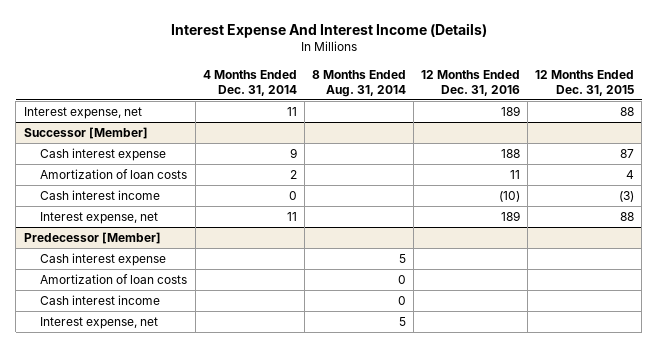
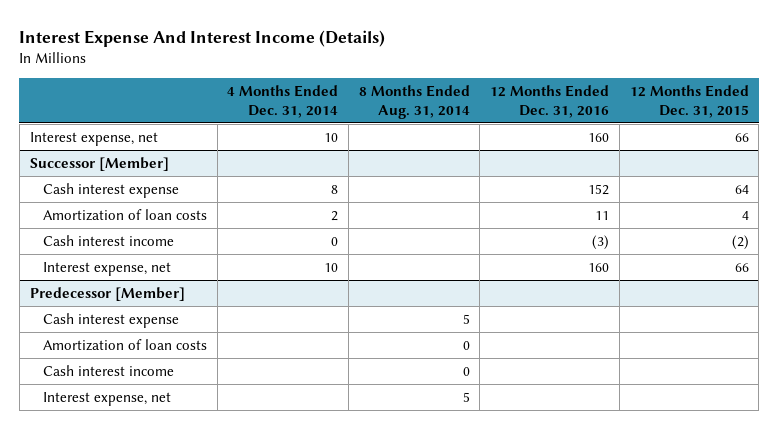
- Interest expense, net | 11 | | 189 | 88
+ Interest expense, net | 10 | | 160 | 66
@ Successor [Member]
- Cash interest expense | 9 | | 188 | 87
+ Cash interest expense | 8 | | 152 | 64
- Cash interest income | 0 | | (10) | (3)
- Interest expense, net | 11 | | 189 | 88
+ Cash interest income | 0 | | (3) | (2)
+ Interest expense, net | 10 | | 160 | 66

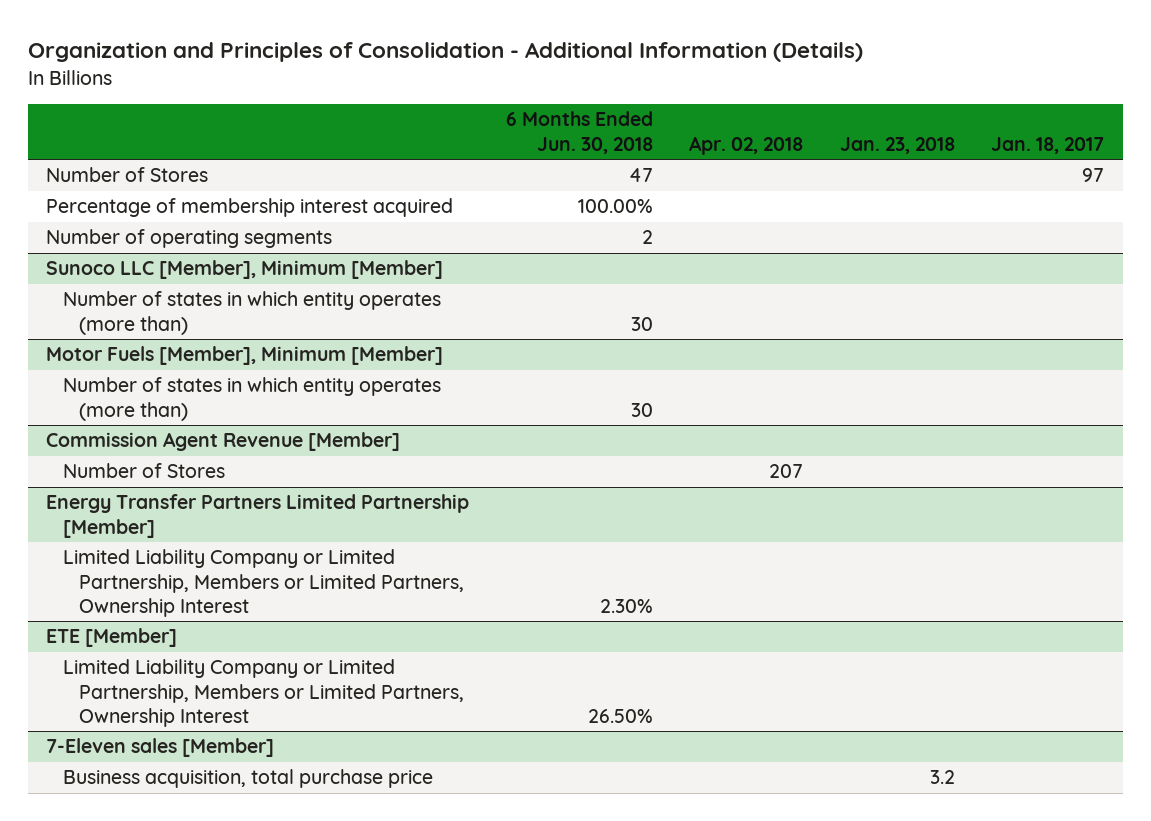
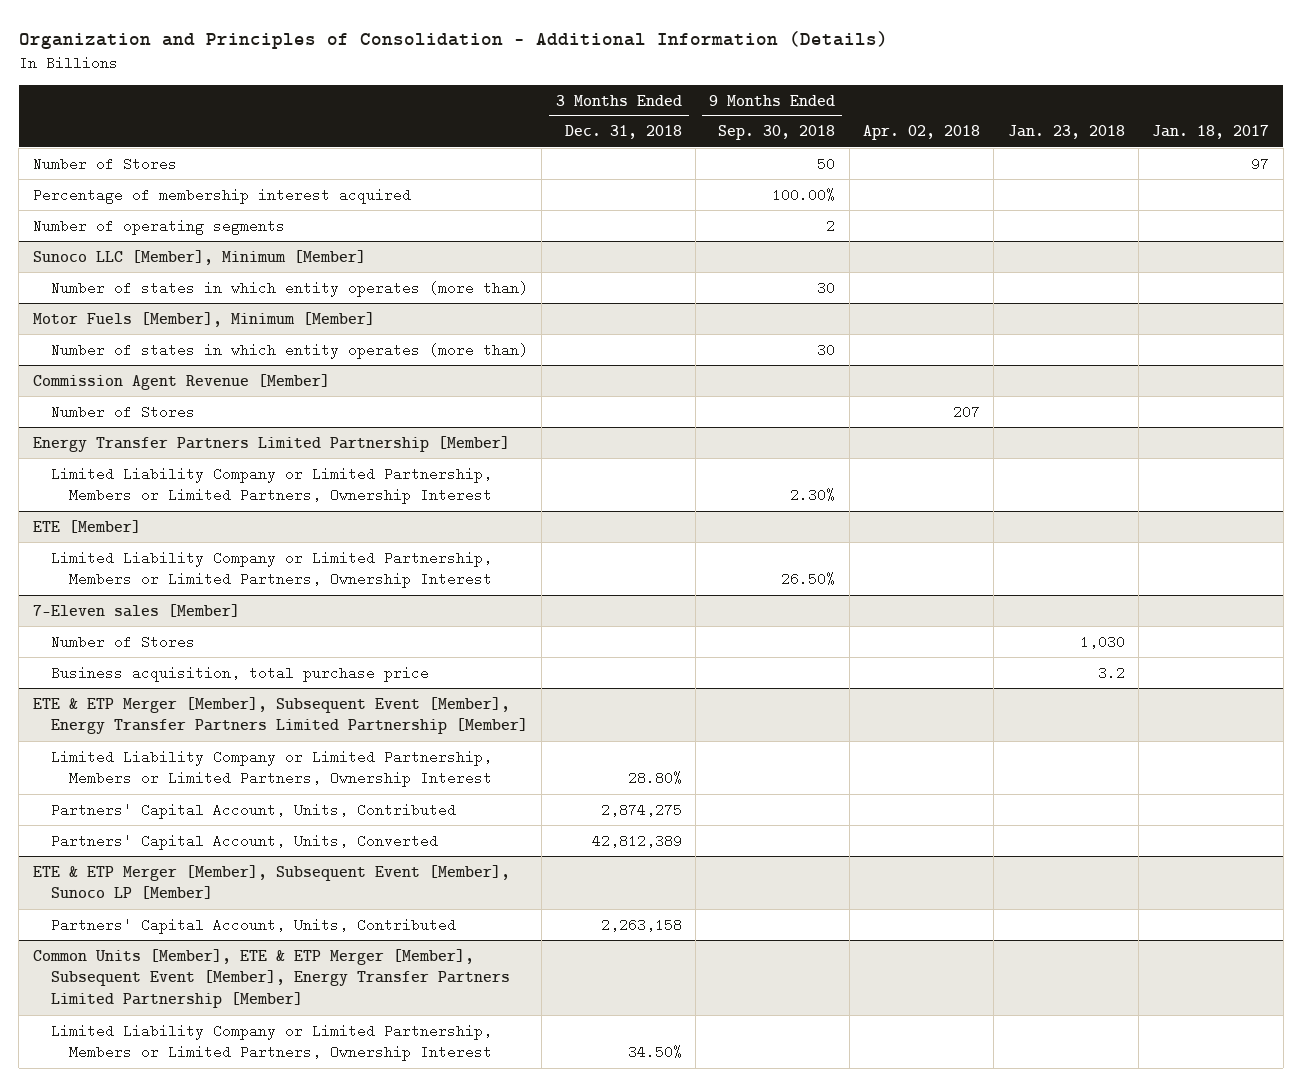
- | 6 Months Ended Jun. 30, 2018 | Apr. 02, 2018 | Jan. 23, 2018 | Jan. 18, 2017
+ | 3 Months Ended Dec. 31, 2018 | 9 Months Ended Sep. 30, 2018 | Apr. 02, 2018 | Jan. 23, 2018 | Jan. 18, 2017
@ 7-Eleven sales [Member]
+ Number of Stores | | | | 1,030 |
+ ETE & ETP Merger [Member], Subsequent Event [Member], Energy Transfer Partners Limited Partnership [Member]
+ Limited Liability Company or Limited Partnership, Members or Limited Partners, Ownership Interest | 28.80% | | | |
+ Partners' Capital Account, Units, Contributed | 2,874,275 | | | |
+ Partners' Capital Account, Units, Converted | 42,812,389 | | | |
+ ETE & ETP Merger [Member], Subsequent Event [Member], Sunoco LP [Member]
+ Partners' Capital Account, Units, Contributed | 2,263,158 | | | |
+ Common Units [Member], ETE & ETP Merger [Member], Subsequent Event [Member], Energy Transfer Partners Limited Partnership [Member]
+ Limited Liability Company or Limited Partnership, Members or Limited Partners, Ownership Interest | 34.50% | | | |

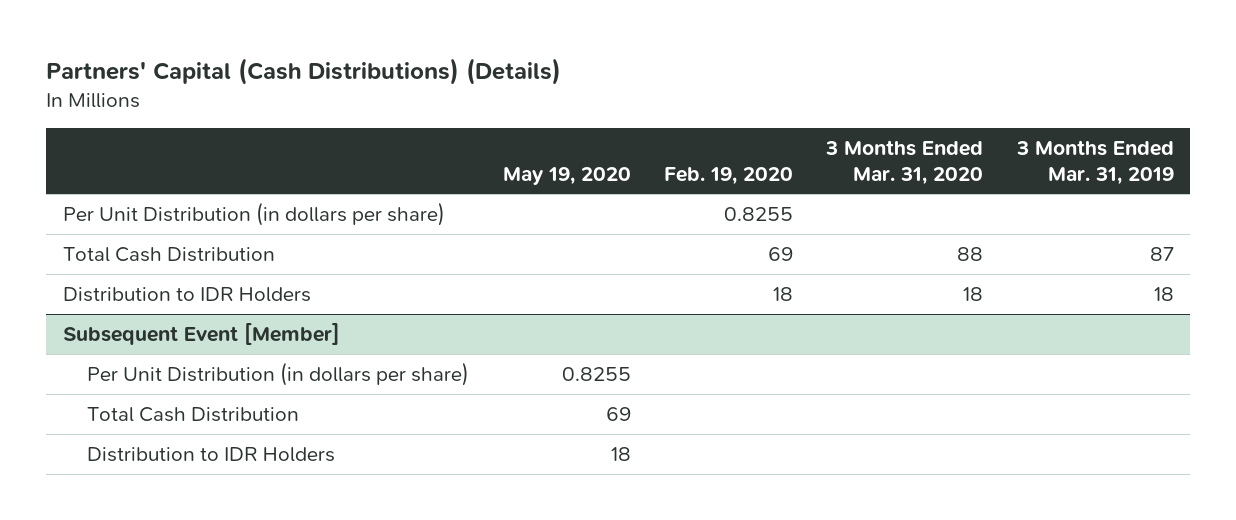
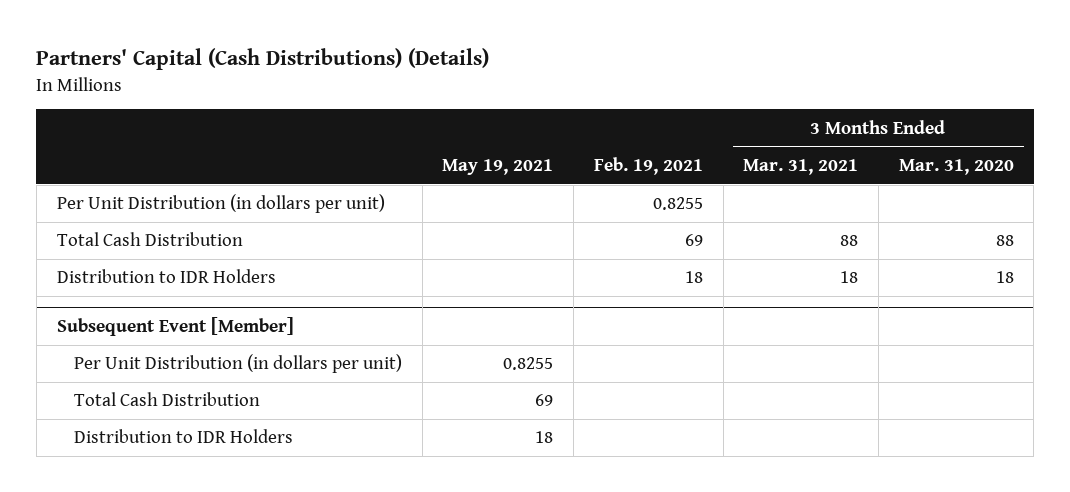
- | May 19, 2020 | Feb. 19, 2020 | 3 Months Ended Mar. 31, 2020 | 3 Months Ended Mar. 31, 2019
+ | May 19, 2021 | Feb. 19, 2021 | 3 Months Ended Mar. 31, 2021 | 3 Months Ended Mar. 31, 2020
- Per Unit Distribution (in dollars per share) | | 0.8255 | |
+ Per Unit Distribution (in dollars per unit) | | 0.8255 | |
@ Subsequent Event [Member]
- Per Unit Distribution (in dollars per share) | 0.8255 | | |
+ Per Unit Distribution (in dollars per unit) | 0.8255 | | |

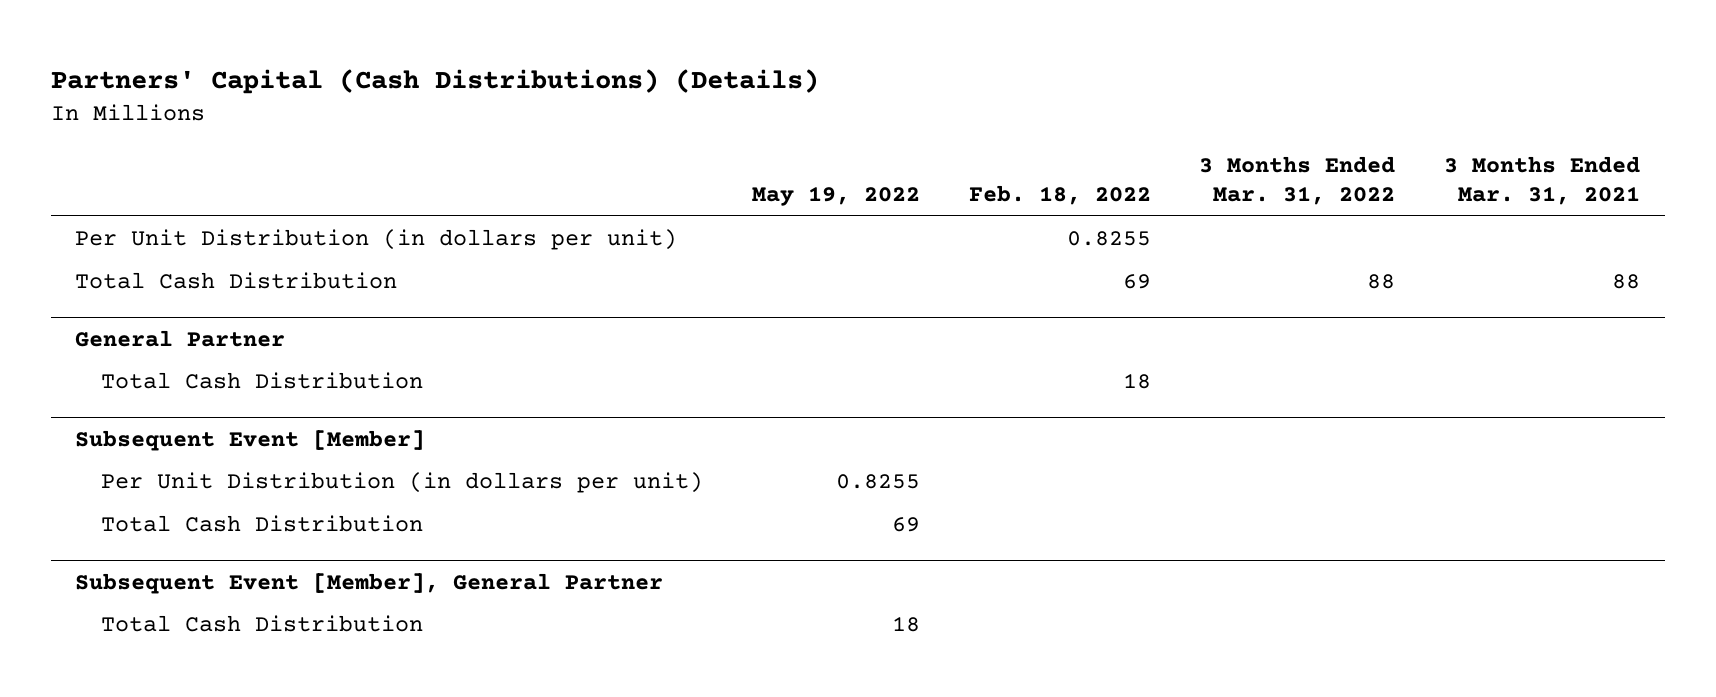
- | May 19, 2021 | Feb. 19, 2021 | 3 Months Ended Mar. 31, 2021 | 3 Months Ended Mar. 31, 2020
+ | May 19, 2022 | Feb. 18, 2022 | 3 Months Ended Mar. 31, 2022 | 3 Months Ended Mar. 31, 2021
- Distribution to IDR Holders | | 18 | 18 | 18
+ General Partner
+ Total Cash Distribution | | 18 | |
@ Subsequent Event [Member]
- Distribution to IDR Holders | 18 | | |
+ Subsequent Event [Member], General Partner
+ Total Cash Distribution | 18 | | |

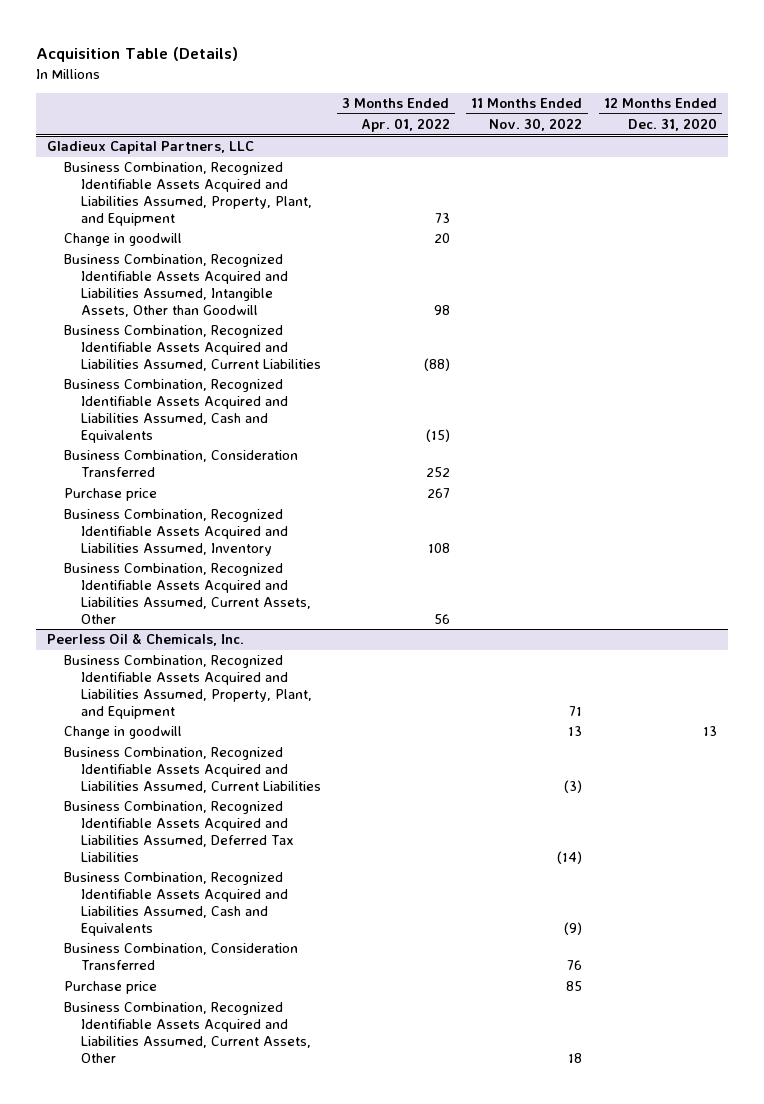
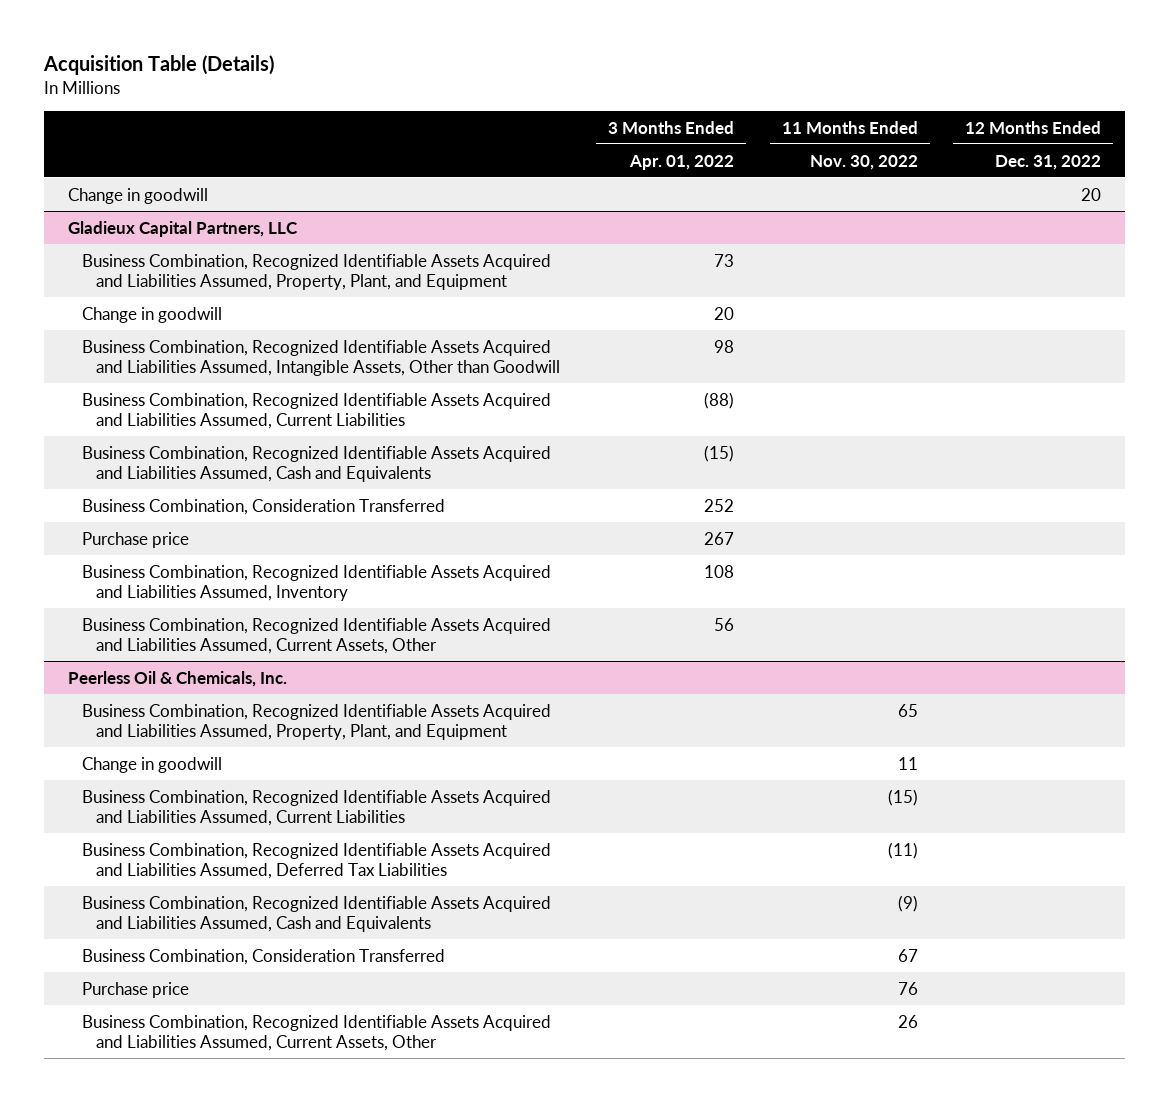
- | 3 Months Ended Apr. 01, 2022 | 11 Months Ended Nov. 30, 2022 | 12 Months Ended Dec. 31, 2020
+ | 3 Months Ended Apr. 01, 2022 | 11 Months Ended Nov. 30, 2022 | 12 Months Ended Dec. 31, 2022
+ Change in goodwill | | | 20
@ Peerless Oil & Chemicals, Inc.
- Business Combination, Recognized Identifiable Assets Acquired and Liabilities Assumed, Property, Plant, and Equipment | | 71 |
- Change in goodwill | | 13 | 13
- Business Combination, Recognized Identifiable Assets Acquired and Liabilities Assumed, Current Liabilities | | (3) |
- Business Combination, Recognized Identifiable Assets Acquired and Liabilities Assumed, Deferred Tax Liabilities | | (14) |
+ Business Combination, Recognized Identifiable Assets Acquired and Liabilities Assumed, Property, Plant, and Equipment | | 65 |
+ Change in goodwill | | 11 |
+ Business Combination, Recognized Identifiable Assets Acquired and Liabilities Assumed, Current Liabilities | | (15) |
+ Business Combination, Recognized Identifiable Assets Acquired and Liabilities Assumed, Deferred Tax Liabilities | | (11) |
- Business Combination, Consideration Transferred | | 76 |
- Purchase price | | 85 |
- Business Combination, Recognized Identifiable Assets Acquired and Liabilities Assumed, Current Assets, Other | | 18 |
+ Business Combination, Consideration Transferred | | 67 |
+ Purchase price | | 76 |
+ Business Combination, Recognized Identifiable Assets Acquired and Liabilities Assumed, Current Assets, Other | | 26 |

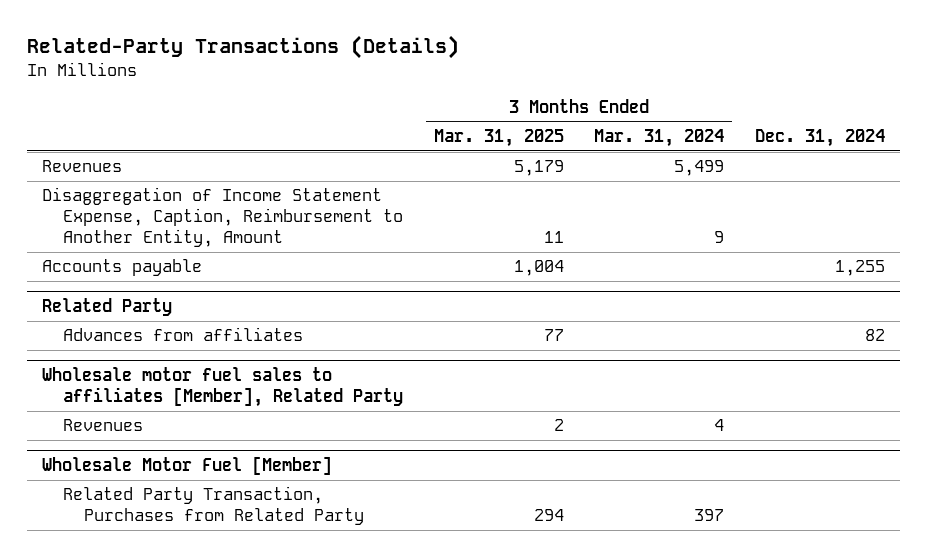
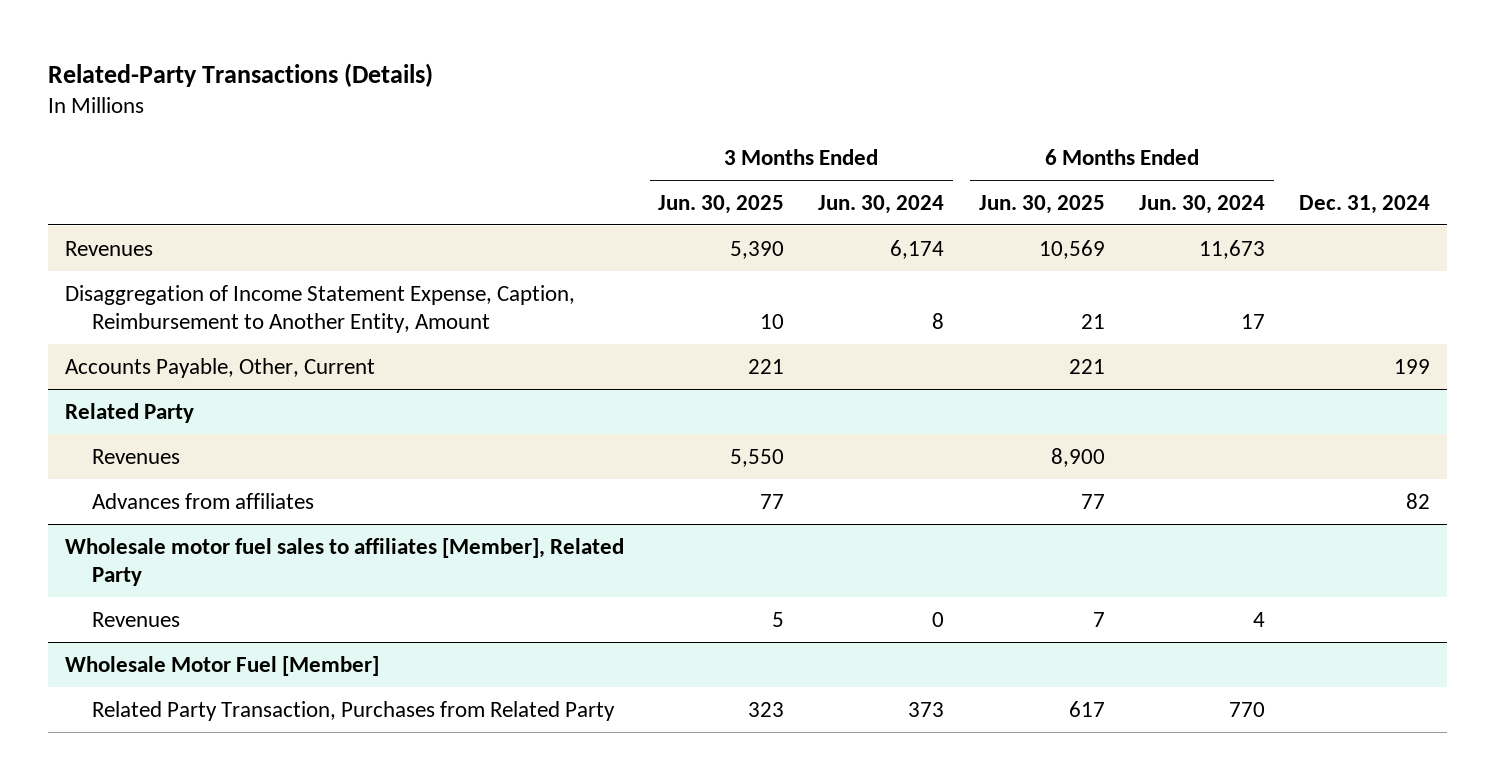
- | 3 Months Ended Mar. 31, 2025 | 3 Months Ended Mar. 31, 2024 | Dec. 31, 2024
+ | 3 Months Ended Jun. 30, 2025 | 3 Months Ended Jun. 30, 2024 | 6 Months Ended Jun. 30, 2025 | 6 Months Ended Jun. 30, 2024 | Dec. 31, 2024
- Accounts payable | 1,004 | | 1,255
+ Accounts Payable, Other, Current | 221 | | 221 | | 199
@ Related Party
+ Revenues | 5,550 | | 8,900 | |

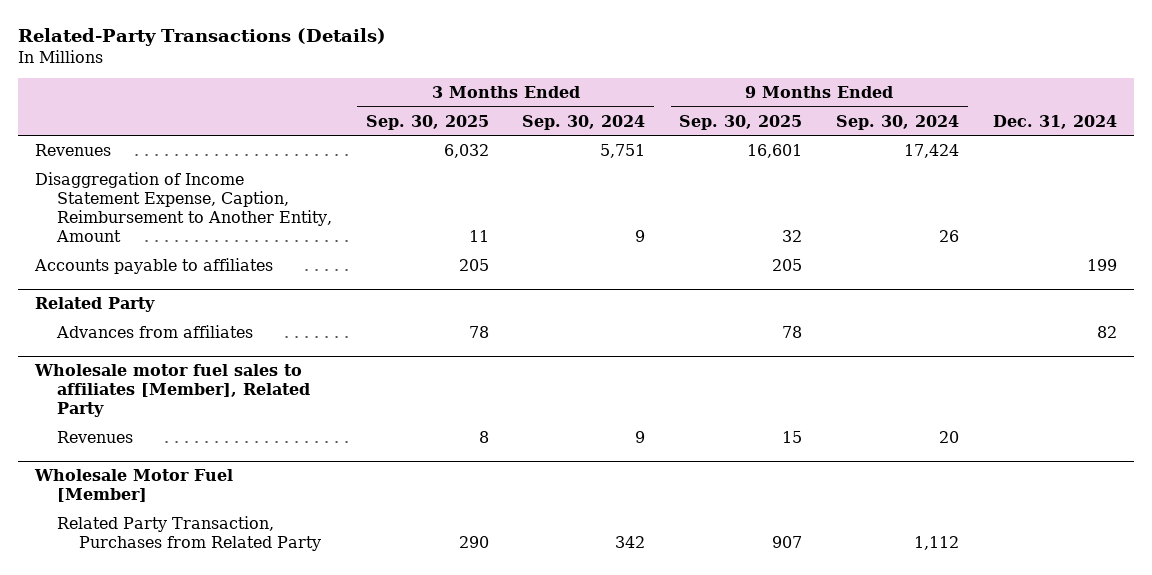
- | 3 Months Ended Jun. 30, 2025 | 3 Months Ended Jun. 30, 2024 | 6 Months Ended Jun. 30, 2025 | 6 Months Ended Jun. 30, 2024 | Dec. 31, 2024
+ | 3 Months Ended Sep. 30, 2025 | 3 Months Ended Sep. 30, 2024 | 9 Months Ended Sep. 30, 2025 | 9 Months Ended Sep. 30, 2024 | Dec. 31, 2024
- Accounts Payable, Other, Current | 221 | | 221 | | 199
+ Accounts payable to affiliates | 205 | | 205 | | 199
@ Related Party
- Revenues | 5,550 | | 8,900 | |

